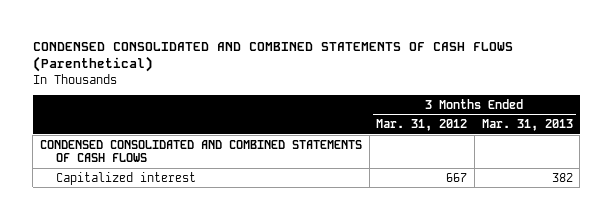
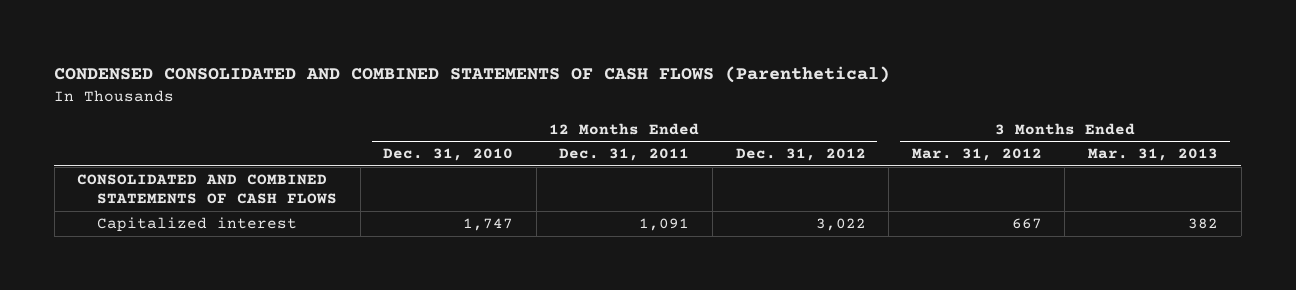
- | 3 Months Ended Mar. 31, 2012 | 3 Months Ended Mar. 31, 2013
+ | 12 Months Ended Dec. 31, 2010 | 12 Months Ended Dec. 31, 2011 | 12 Months Ended Dec. 31, 2012 | 3 Months Ended Mar. 31, 2012 | 3 Months Ended Mar. 31, 2013
- CONDENSED CONSOLIDATED AND COMBINED STATEMENTS OF CASH FLOWS
+ CONSOLIDATED AND COMBINED STATEMENTS OF CASH FLOWS

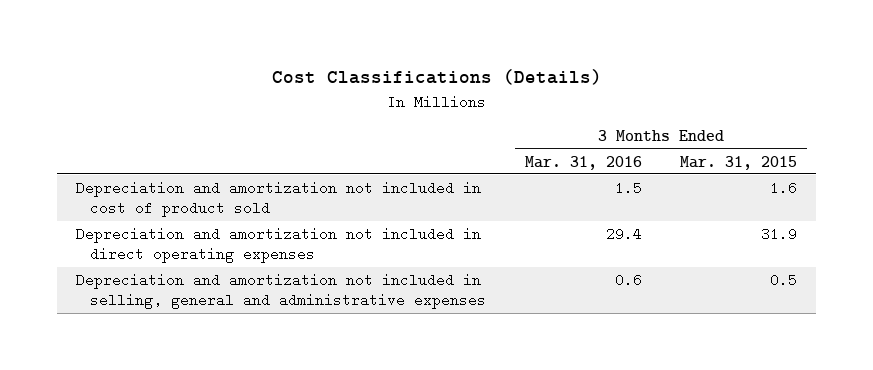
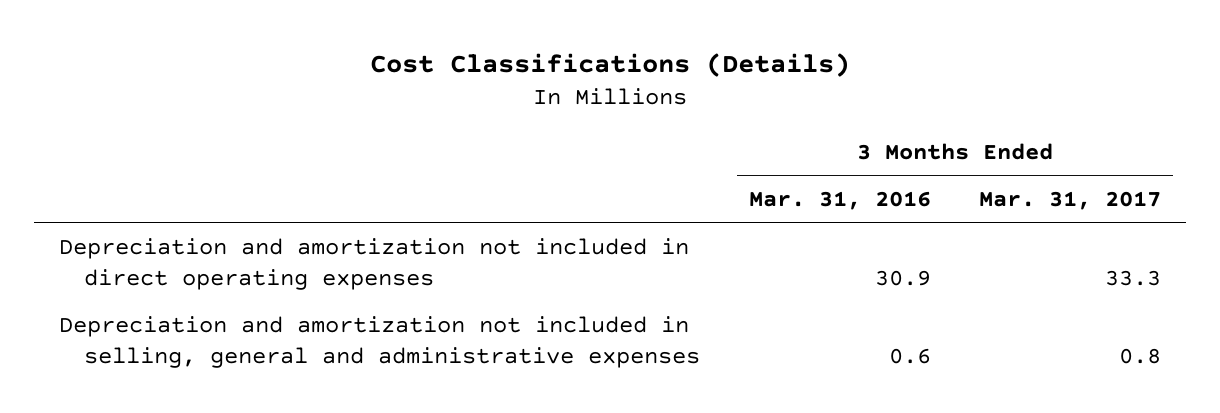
- | 3 Months Ended Mar. 31, 2016 | 3 Months Ended Mar. 31, 2015
+ | 3 Months Ended Mar. 31, 2016 | 3 Months Ended Mar. 31, 2017
- Depreciation and amortization not included in cost of product sold | 1.5 | 1.6
- Depreciation and amortization not included in direct operating expenses | 29.4 | 31.9
+ Depreciation and amortization not included in direct operating expenses | 30.9 | 33.3

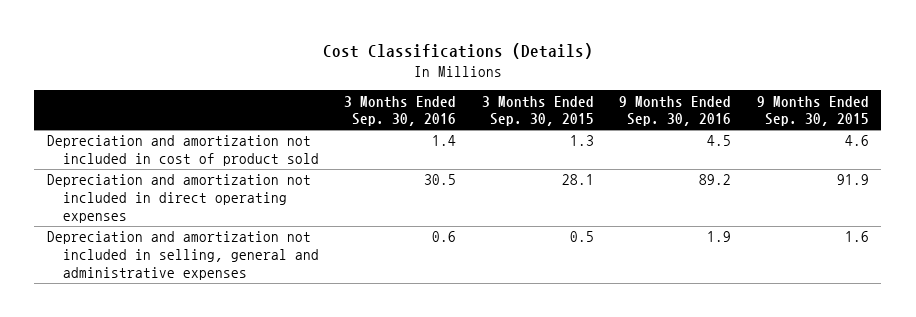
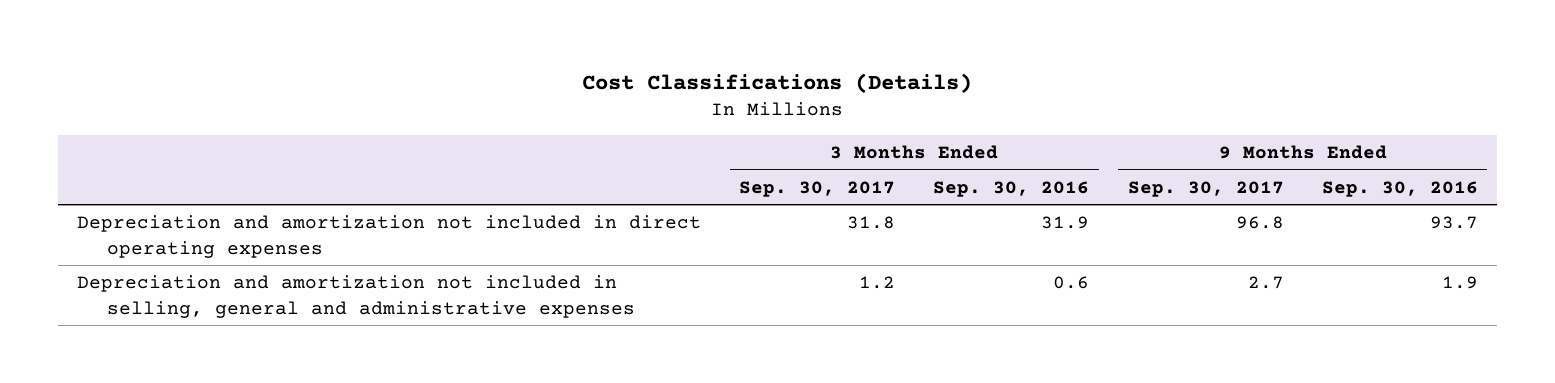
- | 3 Months Ended Sep. 30, 2016 | 3 Months Ended Sep. 30, 2015 | 9 Months Ended Sep. 30, 2016 | 9 Months Ended Sep. 30, 2015
+ | 3 Months Ended Sep. 30, 2017 | 3 Months Ended Sep. 30, 2016 | 9 Months Ended Sep. 30, 2017 | 9 Months Ended Sep. 30, 2016
- Depreciation and amortization not included in cost of product sold | 1.4 | 1.3 | 4.5 | 4.6
- Depreciation and amortization not included in direct operating expenses | 30.5 | 28.1 | 89.2 | 91.9
+ Depreciation and amortization not included in direct operating expenses | 31.8 | 31.9 | 96.8 | 93.7

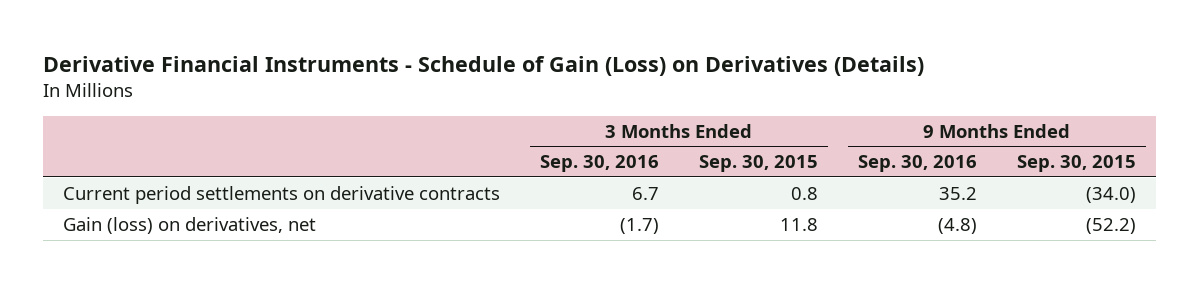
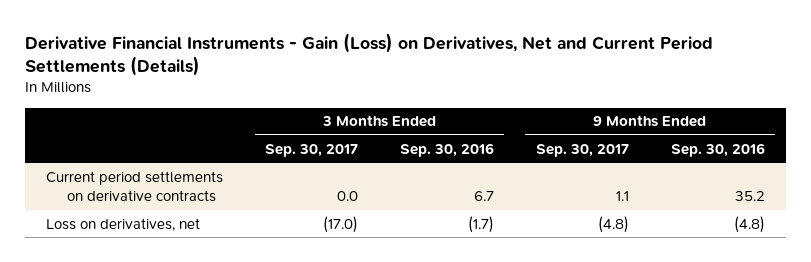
- Derivative Financial Instruments - Schedule of Gain (Loss) on Derivatives (Details)
+ Derivative Financial Instruments - Gain (Loss) on Derivatives, Net and Current Period Settlements (Details)
- | 3 Months Ended Sep. 30, 2016 | 3 Months Ended Sep. 30, 2015 | 9 Months Ended Sep. 30, 2016 | 9 Months Ended Sep. 30, 2015
+ | 3 Months Ended Sep. 30, 2017 | 3 Months Ended Sep. 30, 2016 | 9 Months Ended Sep. 30, 2017 | 9 Months Ended Sep. 30, 2016
- Gain (loss) on derivatives, net | (1.7) | 11.8 | (4.8) | (52.2)
+ Loss on derivatives, net | (17.0) | (1.7) | (4.8) | (4.8)

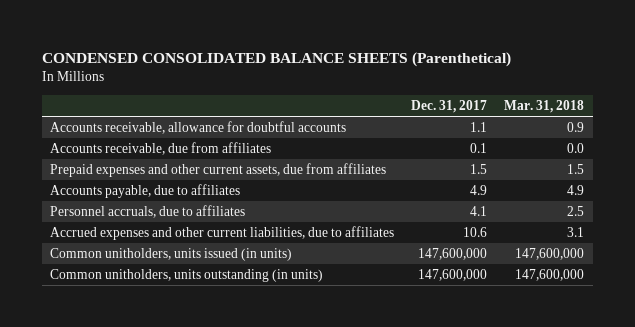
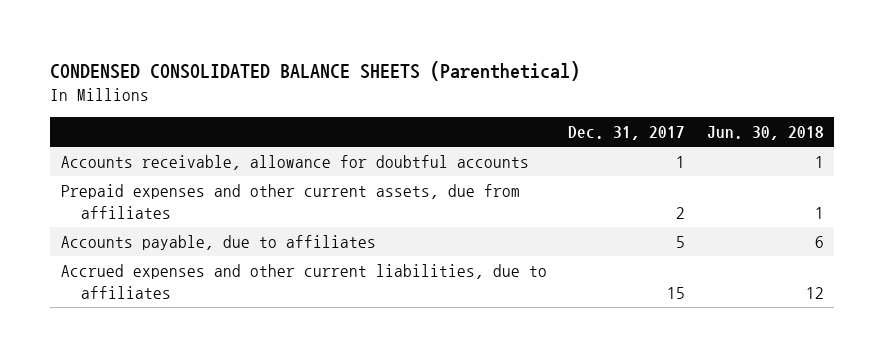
- | Dec. 31, 2017 | Mar. 31, 2018
+ | Dec. 31, 2017 | Jun. 30, 2018
- Accounts receivable, allowance for doubtful accounts | 1.1 | 0.9
- Accounts receivable, due from affiliates | 0.1 | 0.0
- Prepaid expenses and other current assets, due from affiliates | 1.5 | 1.5
- Accounts payable, due to affiliates | 4.9 | 4.9
- Personnel accruals, due to affiliates | 4.1 | 2.5
- Accrued expenses and other current liabilities, due to affiliates | 10.6 | 3.1
- Common unitholders, units issued (in units) | 147,600,000 | 147,600,000
- Common unitholders, units outstanding (in units) | 147,600,000 | 147,600,000
+ Accounts receivable, allowance for doubtful accounts | 1 | 1
+ Prepaid expenses and other current assets, due from affiliates | 2 | 1
+ Accounts payable, due to affiliates | 5 | 6
+ Accrued expenses and other current liabilities, due to affiliates | 15 | 12

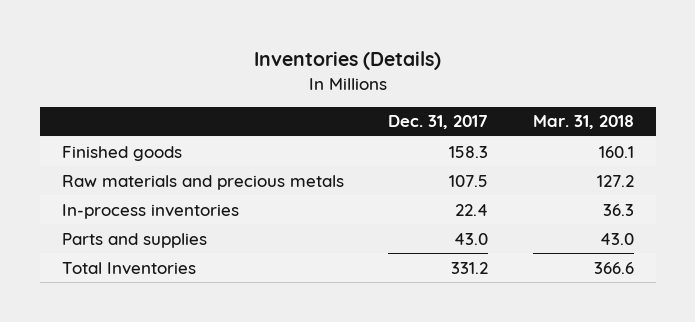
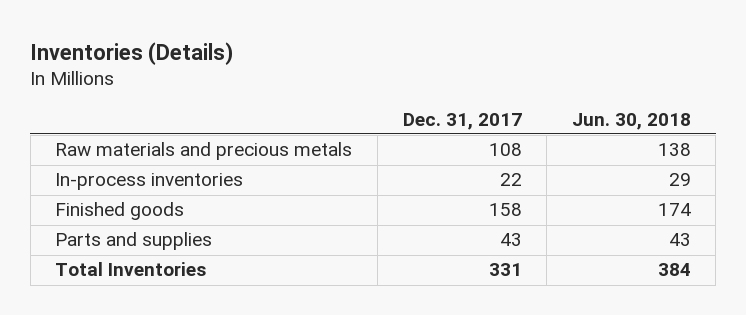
- | Dec. 31, 2017 | Mar. 31, 2018
+ | Dec. 31, 2017 | Jun. 30, 2018
- Finished goods | 158.3 | 160.1
- Raw materials and precious metals | 107.5 | 127.2
- In-process inventories | 22.4 | 36.3
- Parts and supplies | 43.0 | 43.0
- Total Inventories | 331.2 | 366.6
+ Raw materials and precious metals | 108 | 138
+ In-process inventories | 22 | 29
+ Finished goods | 158 | 174
+ Parts and supplies | 43 | 43
+ Total Inventories | 331 | 384

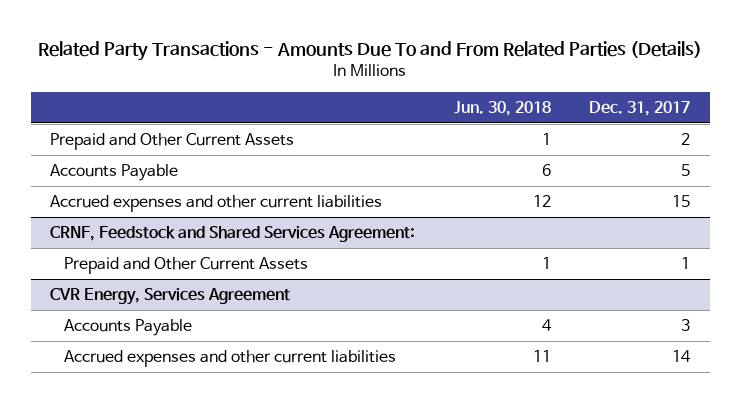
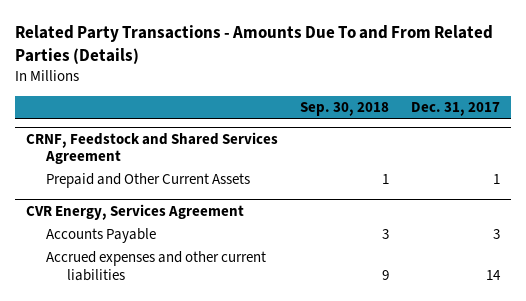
- | Jun. 30, 2018 | Dec. 31, 2017
+ | Sep. 30, 2018 | Dec. 31, 2017
- Prepaid and Other Current Assets | 1 | 2
- Accounts Payable | 6 | 5
- Accrued expenses and other current liabilities | 12 | 15
- CRNF, Feedstock and Shared Services Agreement:
+ CRNF, Feedstock and Shared Services Agreement

